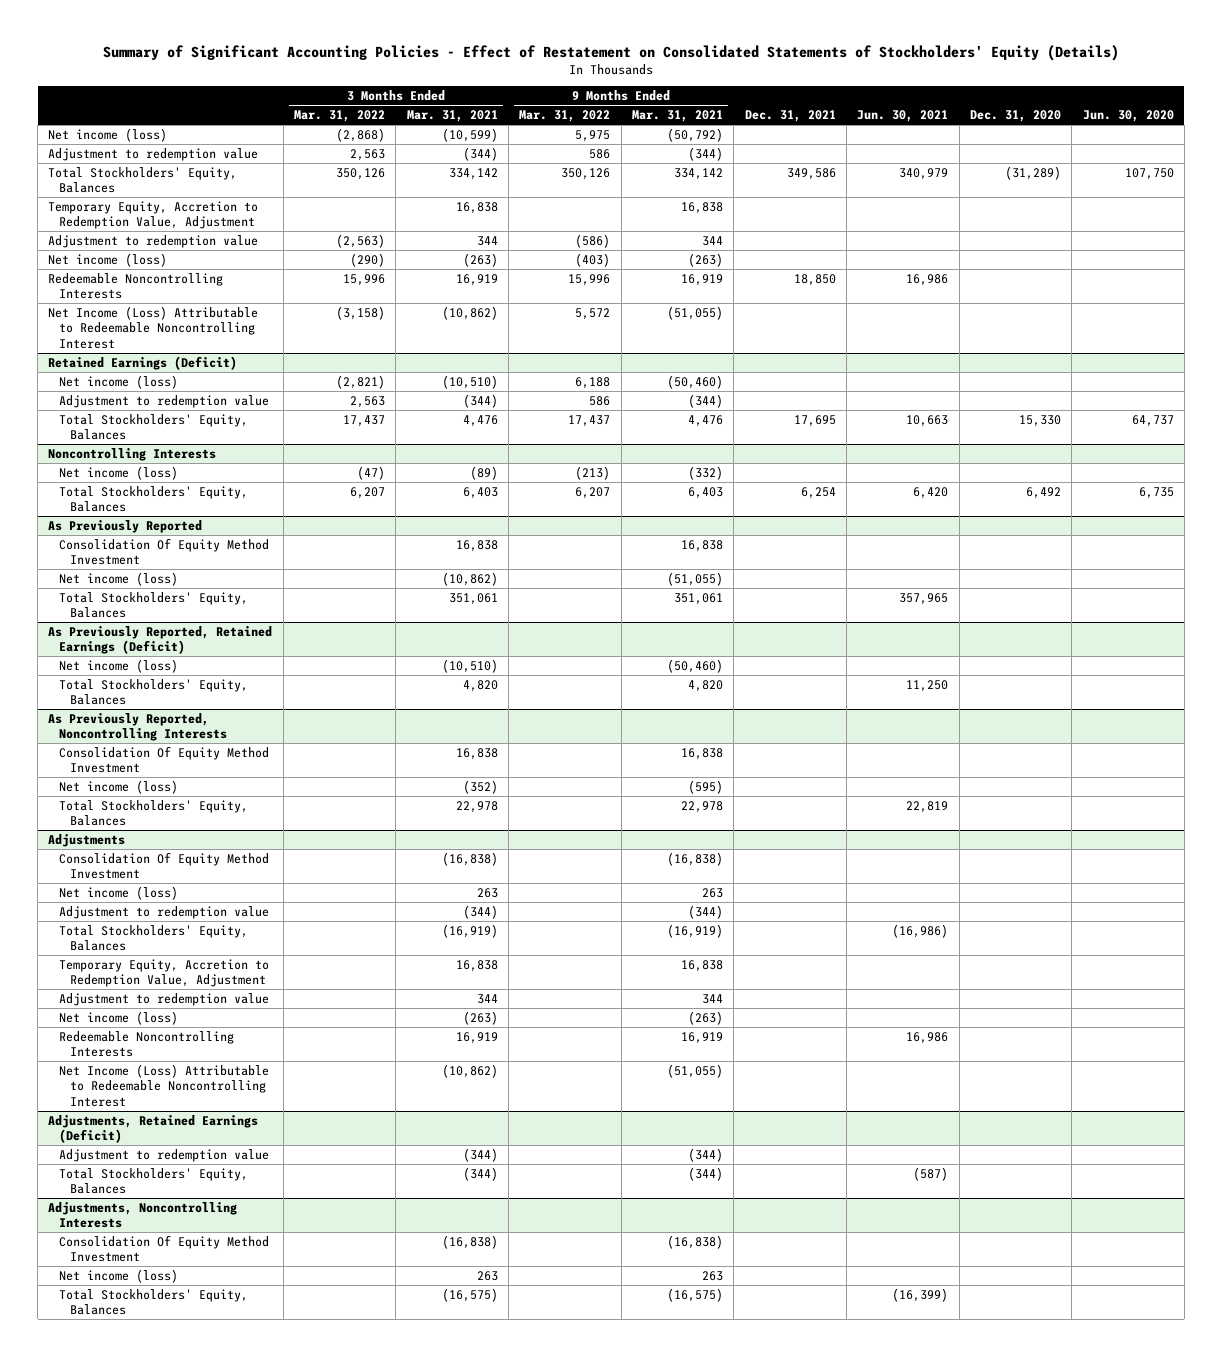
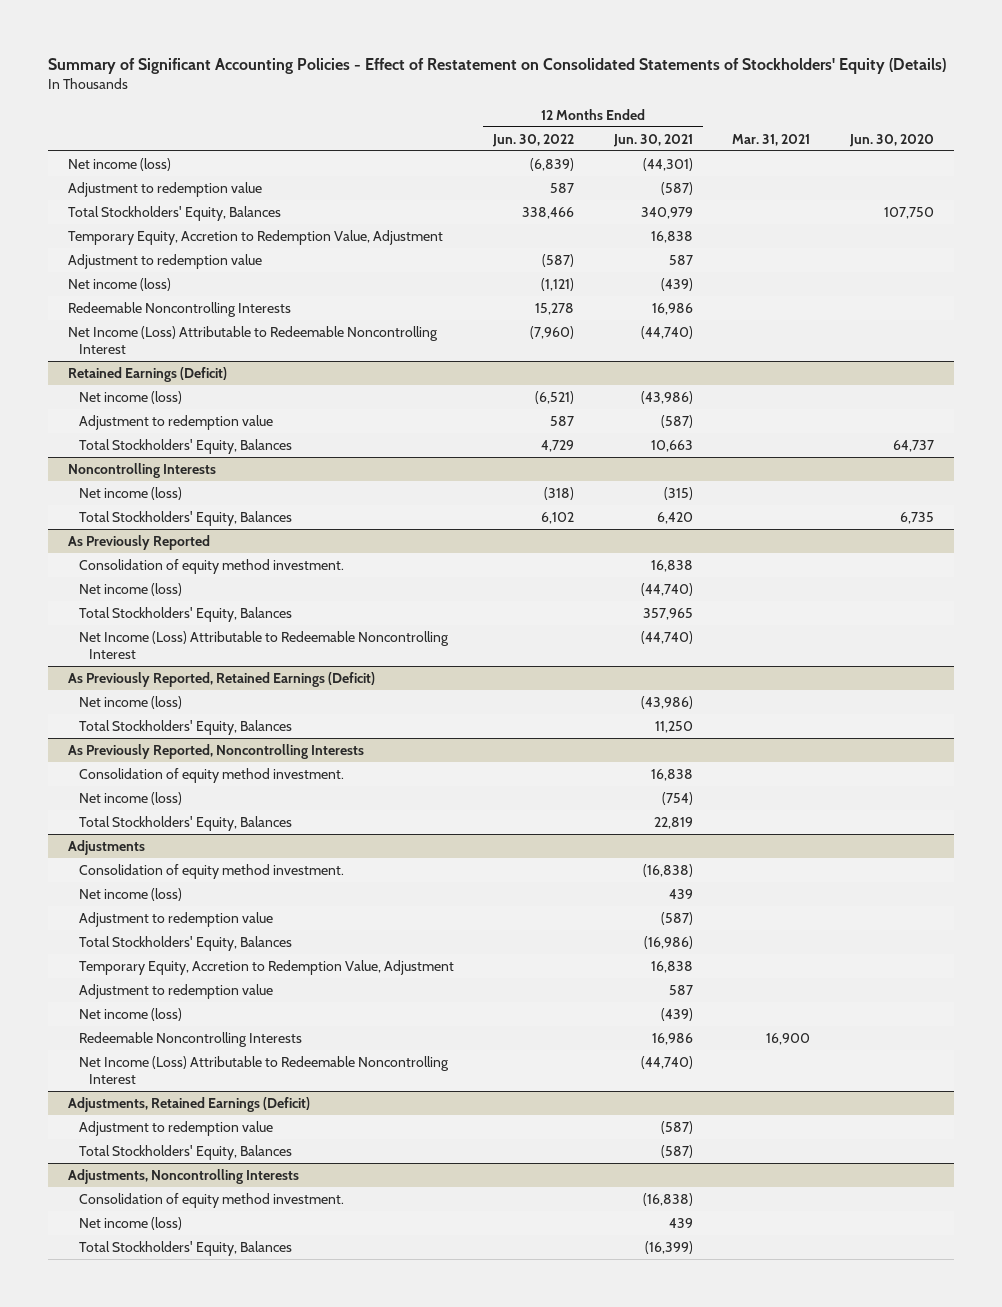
- | 3 Months Ended Mar. 31, 2022 | 3 Months Ended Mar. 31, 2021 | 9 Months Ended Mar. 31, 2022 | 9 Months Ended Mar. 31, 2021 | Dec. 31, 2021 | Jun. 30, 2021 | Dec. 31, 2020 | Jun. 30, 2020
+ | 12 Months Ended Jun. 30, 2022 | 12 Months Ended Jun. 30, 2021 | Mar. 31, 2021 | Jun. 30, 2020
@ As Previously Reported
- Consolidation Of Equity Method Investment | | 16,838 | | 16,838 | | | |
+ Consolidation of equity method investment. | | 16,838 | |
+ Net Income (Loss) Attributable to Redeemable Noncontrolling Interest | | (44,740) | |
@ As Previously Reported, Noncontrolling Interests
- Consolidation Of Equity Method Investment | | 16,838 | | 16,838 | | | |
+ Consolidation of equity method investment. | | 16,838 | |
@ Adjustments
- Consolidation Of Equity Method Investment | | (16,838) | | (16,838) | | | |
+ Consolidation of equity method investment. | | (16,838) | |
@ Adjustments, Noncontrolling Interests
- Consolidation Of Equity Method Investment | | (16,838) | | (16,838) | | | |
+ Consolidation of equity method investment. | | (16,838) | |

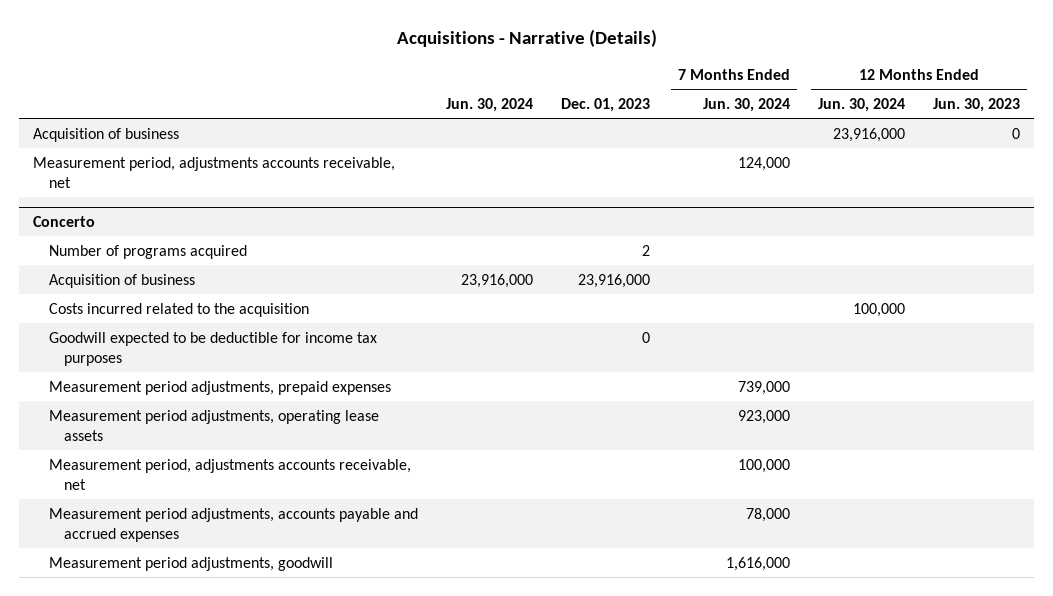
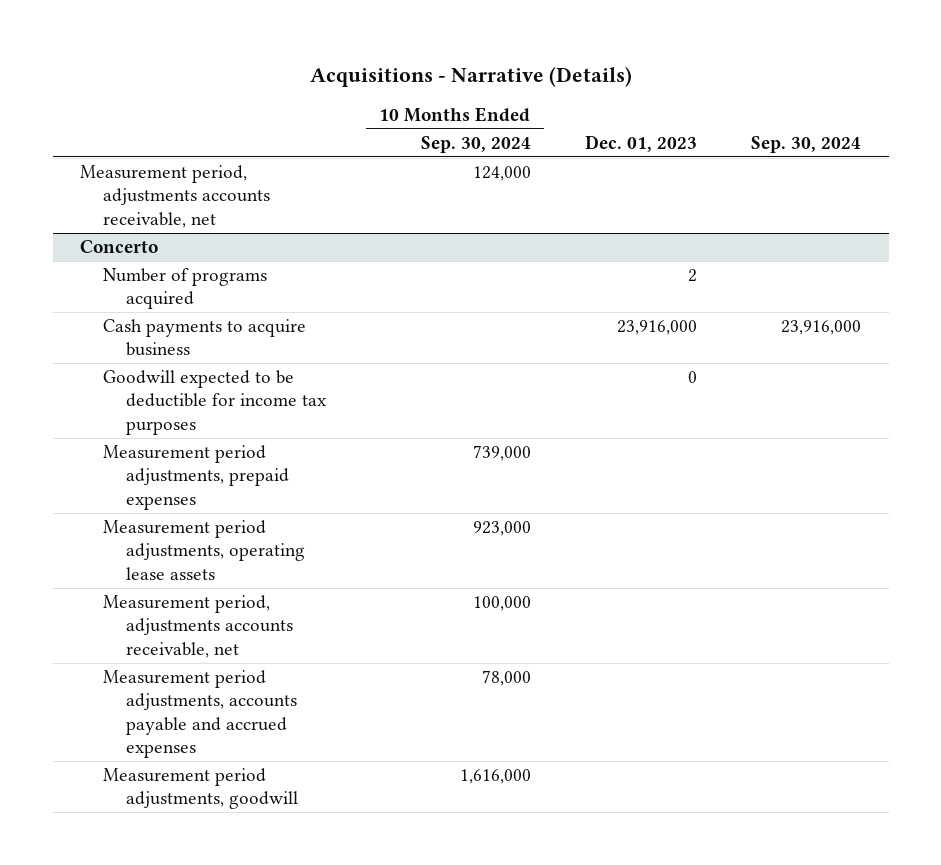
- | Jun. 30, 2024 | Dec. 01, 2023 | 7 Months Ended Jun. 30, 2024 | 12 Months Ended Jun. 30, 2024 | 12 Months Ended Jun. 30, 2023
+ | 10 Months Ended Sep. 30, 2024 | Dec. 01, 2023 | Sep. 30, 2024
- Acquisition of business | | | | 23,916,000 | 0
@ Concerto
- Acquisition of business | 23,916,000 | 23,916,000 | | |
- Costs incurred related to the acquisition | | | | 100,000 |
+ Cash payments to acquire business | | 23,916,000 | 23,916,000

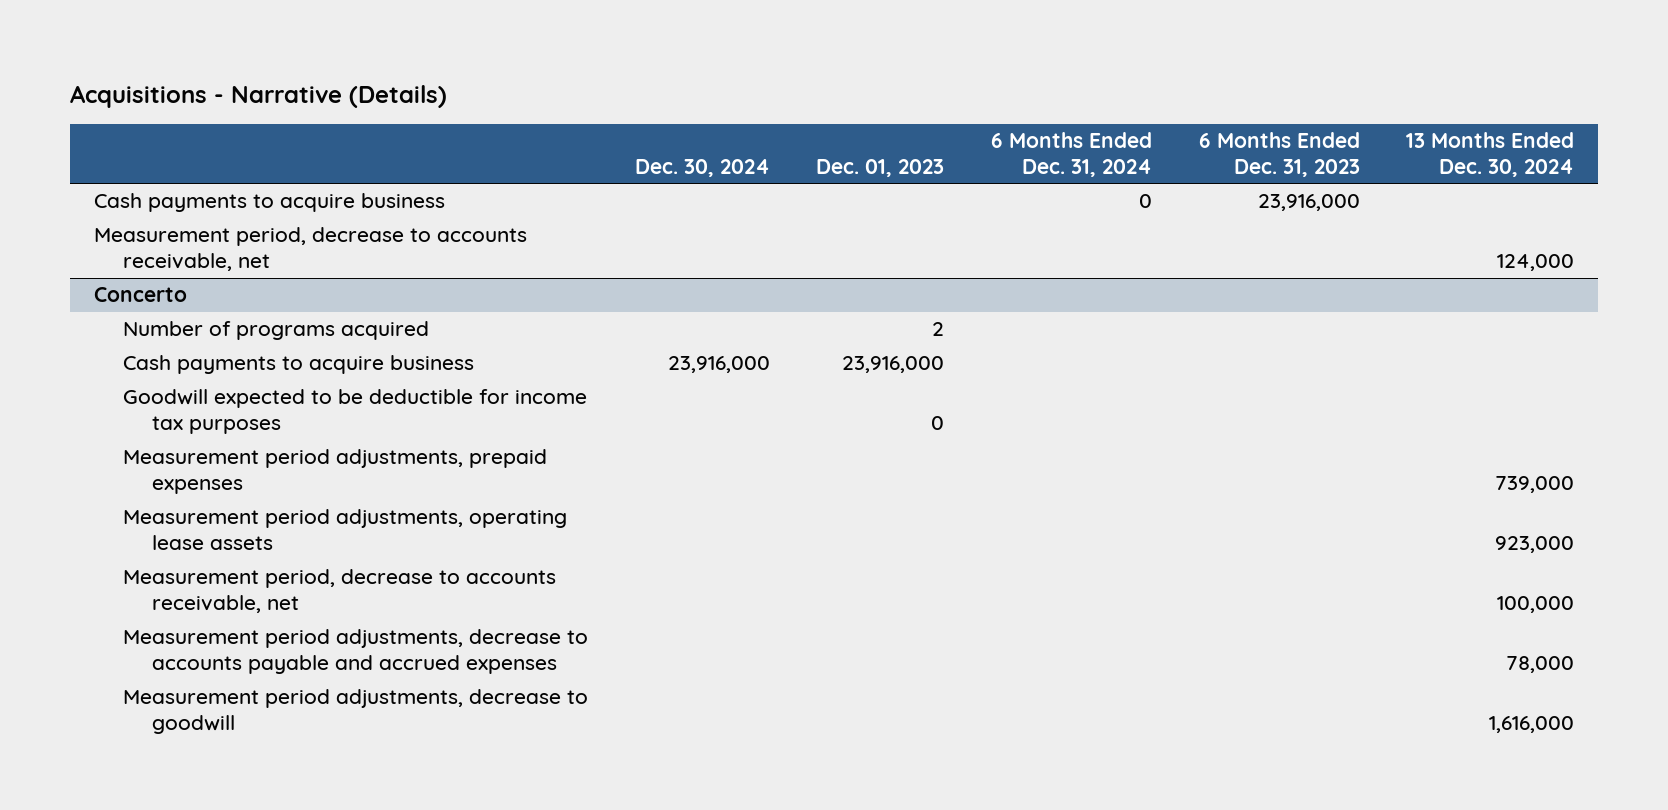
- | 10 Months Ended Sep. 30, 2024 | Dec. 01, 2023 | Sep. 30, 2024
+ | Dec. 30, 2024 | Dec. 01, 2023 | 6 Months Ended Dec. 31, 2024 | 6 Months Ended Dec. 31, 2023 | 13 Months Ended Dec. 30, 2024
- Measurement period, adjustments accounts receivable, net | 124,000 | |
+ Cash payments to acquire business | | | 0 | 23,916,000 |
+ Measurement period, decrease to accounts receivable, net | | | | | 124,000
@ Concerto
- Measurement period, adjustments accounts receivable, net | 100,000 | |
- Measurement period adjustments, accounts payable and accrued expenses | 78,000 | |
- Measurement period adjustments, goodwill | 1,616,000 | |
+ Measurement period, decrease to accounts receivable, net | | | | | 100,000
+ Measurement period adjustments, decrease to accounts payable and accrued expenses | | | | | 78,000
+ Measurement period adjustments, decrease to goodwill | | | | | 1,616,000

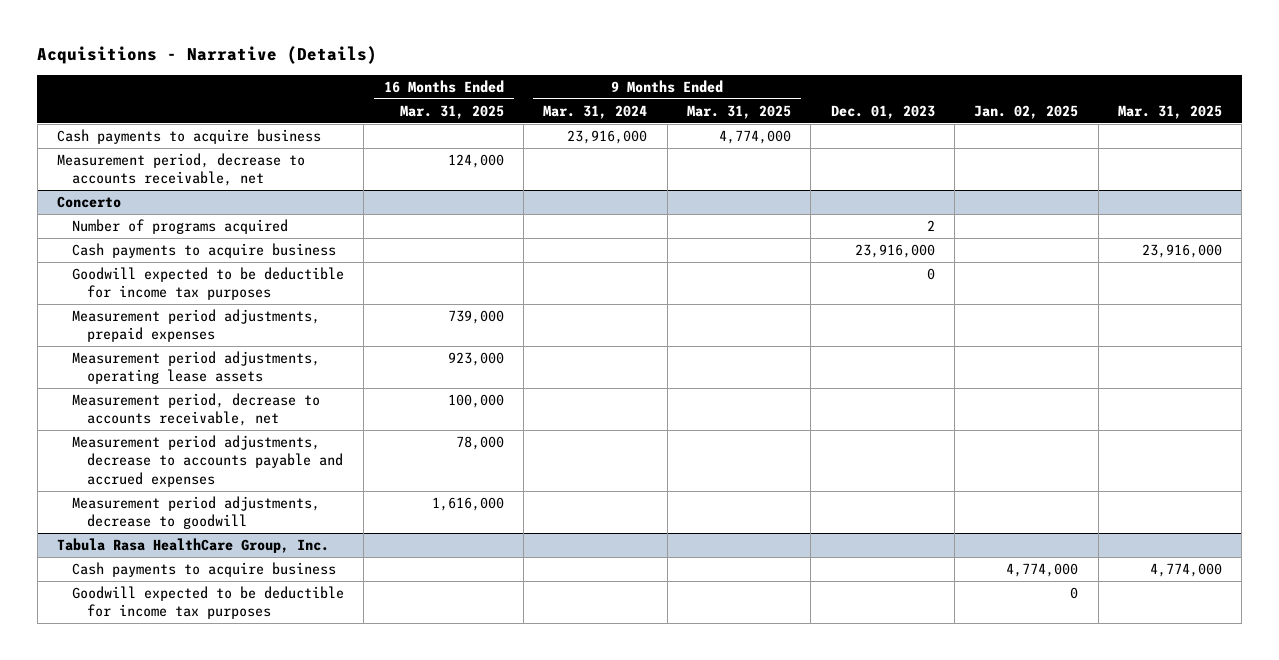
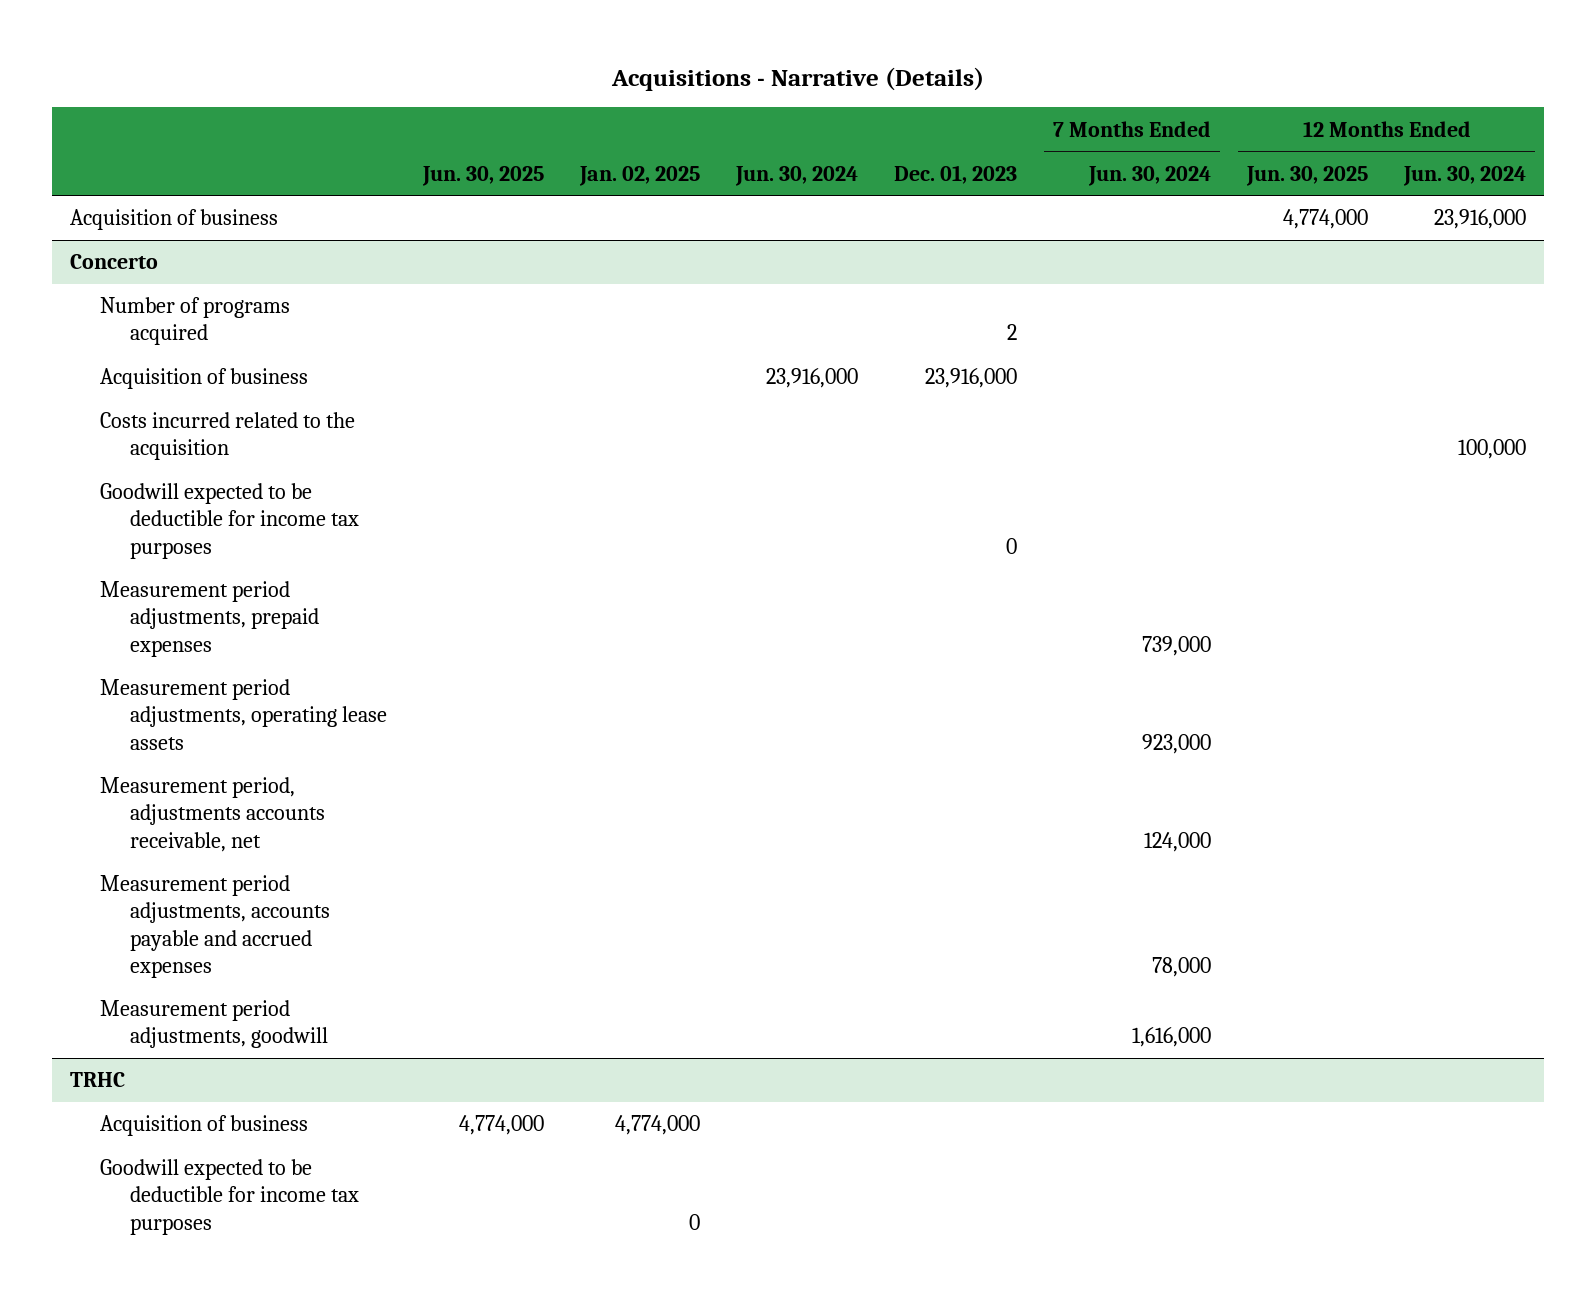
- | 16 Months Ended Mar. 31, 2025 | 9 Months Ended Mar. 31, 2024 | 9 Months Ended Mar. 31, 2025 | Dec. 01, 2023 | Jan. 02, 2025 | Mar. 31, 2025
+ | Jun. 30, 2025 | Jan. 02, 2025 | Jun. 30, 2024 | Dec. 01, 2023 | 7 Months Ended Jun. 30, 2024 | 12 Months Ended Jun. 30, 2025 | 12 Months Ended Jun. 30, 2024
- Cash payments to acquire business | | 23,916,000 | 4,774,000 | | |
- Measurement period, decrease to accounts receivable, net | 124,000 | | | | |
+ Acquisition of business | | | | | | 4,774,000 | 23,916,000
@ Concerto
- Cash payments to acquire business | | | | 23,916,000 | | 23,916,000
+ Acquisition of business | | | 23,916,000 | 23,916,000 | | |
+ Costs incurred related to the acquisition | | | | | | | 100,000
- Measurement period, decrease to accounts receivable, net | 100,000 | | | | |
- Measurement period adjustments, decrease to accounts payable and accrued expenses | 78,000 | | | | |
- Measurement period adjustments, decrease to goodwill | 1,616,000 | | | | |
- Tabula Rasa HealthCare Group, Inc.
- Cash payments to acquire business | | | | | 4,774,000 | 4,774,000
@ Concerto
+ Measurement period, adjustments accounts receivable, net | | | | | 124,000 | |
+ Measurement period adjustments, accounts payable and accrued expenses | | | | | 78,000 | |
+ Measurement period adjustments, goodwill | | | | | 1,616,000 | |
+ TRHC
+ Acquisition of business | 4,774,000 | 4,774,000 | | | | |

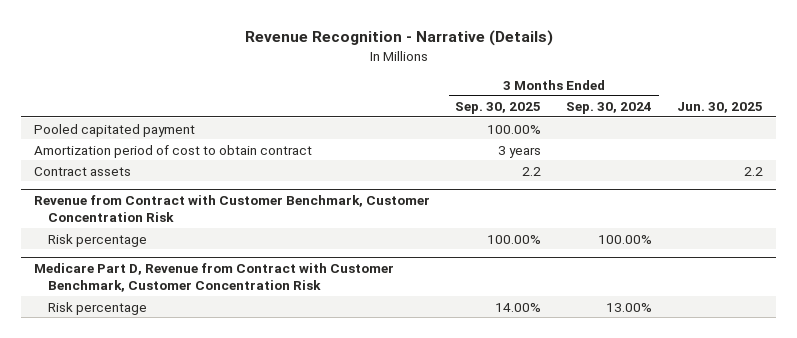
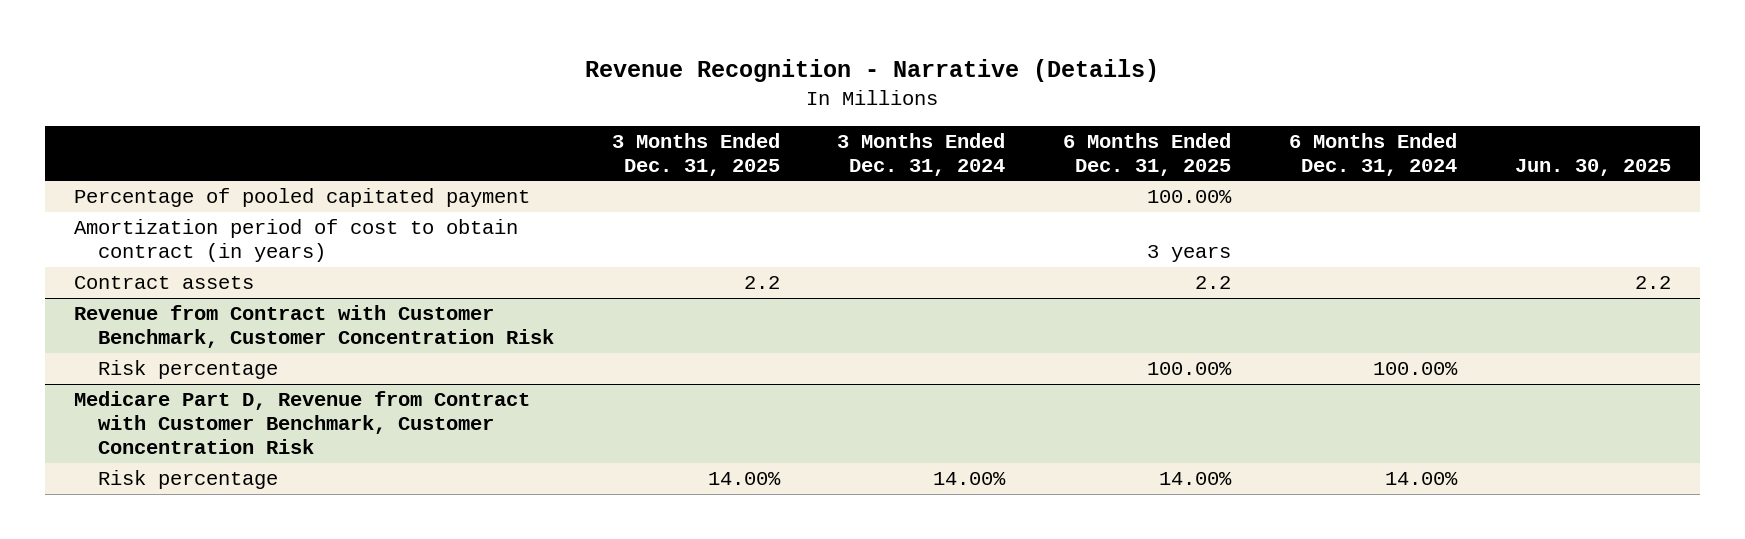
- | 3 Months Ended Sep. 30, 2025 | 3 Months Ended Sep. 30, 2024 | Jun. 30, 2025
+ | 3 Months Ended Dec. 31, 2025 | 3 Months Ended Dec. 31, 2024 | 6 Months Ended Dec. 31, 2025 | 6 Months Ended Dec. 31, 2024 | Jun. 30, 2025
- Pooled capitated payment | 100.00% | |
- Amortization period of cost to obtain contract | 3 years | |
+ Percentage of pooled capitated payment | | | 100.00% | |
+ Amortization period of cost to obtain contract (in years) | | | 3 years | |

